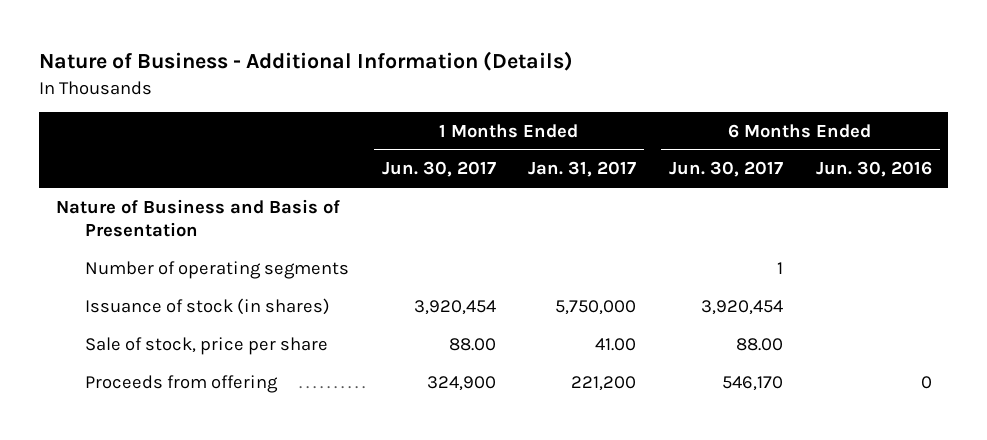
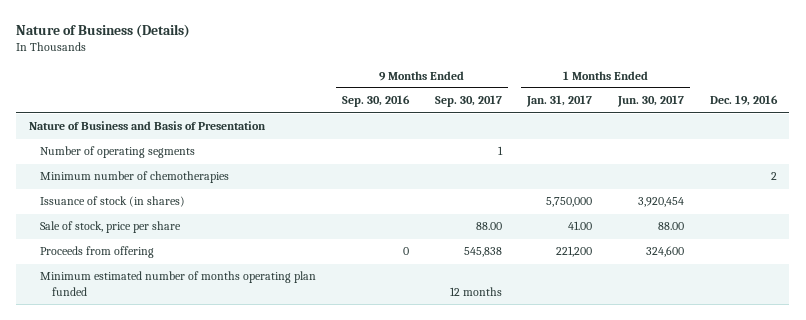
- Nature of Business - Additional Information (Details)
+ Nature of Business (Details)
- | 1 Months Ended Jun. 30, 2017 | 1 Months Ended Jan. 31, 2017 | 6 Months Ended Jun. 30, 2017 | 6 Months Ended Jun. 30, 2016
+ | 9 Months Ended Sep. 30, 2016 | 9 Months Ended Sep. 30, 2017 | 1 Months Ended Jan. 31, 2017 | 1 Months Ended Jun. 30, 2017 | Dec. 19, 2016
+ Minimum number of chemotherapies | | | | | 2
- Proceeds from offering | 324,900 | 221,200 | 546,170 | 0
+ Proceeds from offering | 0 | 545,838 | 221,200 | 324,600 |
+ Minimum estimated number of months operating plan funded | | 12 months | | |

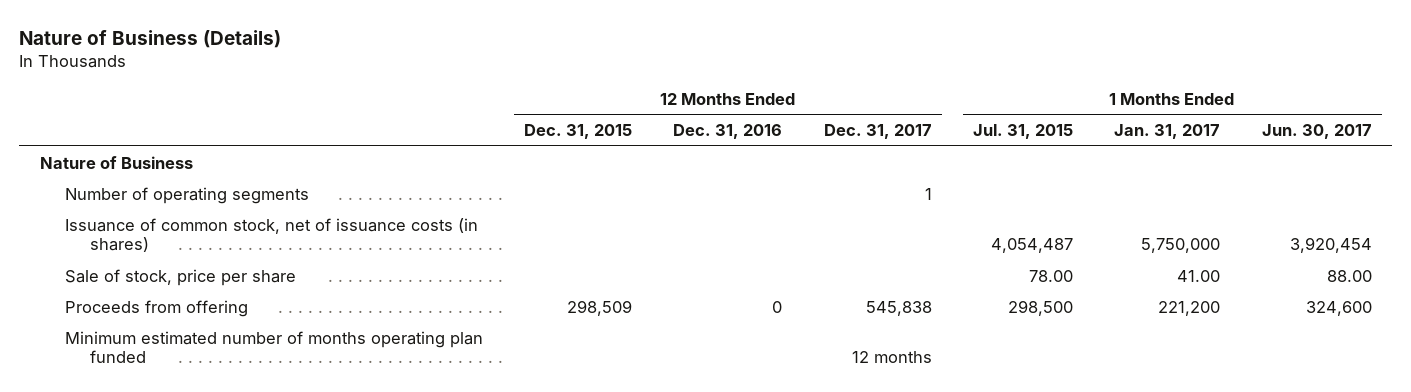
- | 9 Months Ended Sep. 30, 2016 | 9 Months Ended Sep. 30, 2017 | 1 Months Ended Jan. 31, 2017 | 1 Months Ended Jun. 30, 2017 | Dec. 19, 2016
+ | 12 Months Ended Dec. 31, 2015 | 12 Months Ended Dec. 31, 2016 | 12 Months Ended Dec. 31, 2017 | 1 Months Ended Jul. 31, 2015 | 1 Months Ended Jan. 31, 2017 | 1 Months Ended Jun. 30, 2017
- Nature of Business and Basis of Presentation
+ Nature of Business
- Minimum number of chemotherapies | | | | | 2
- Issuance of stock (in shares) | | | 5,750,000 | 3,920,454 |
+ Issuance of common stock, net of issuance costs (in shares) | | | | 4,054,487 | 5,750,000 | 3,920,454

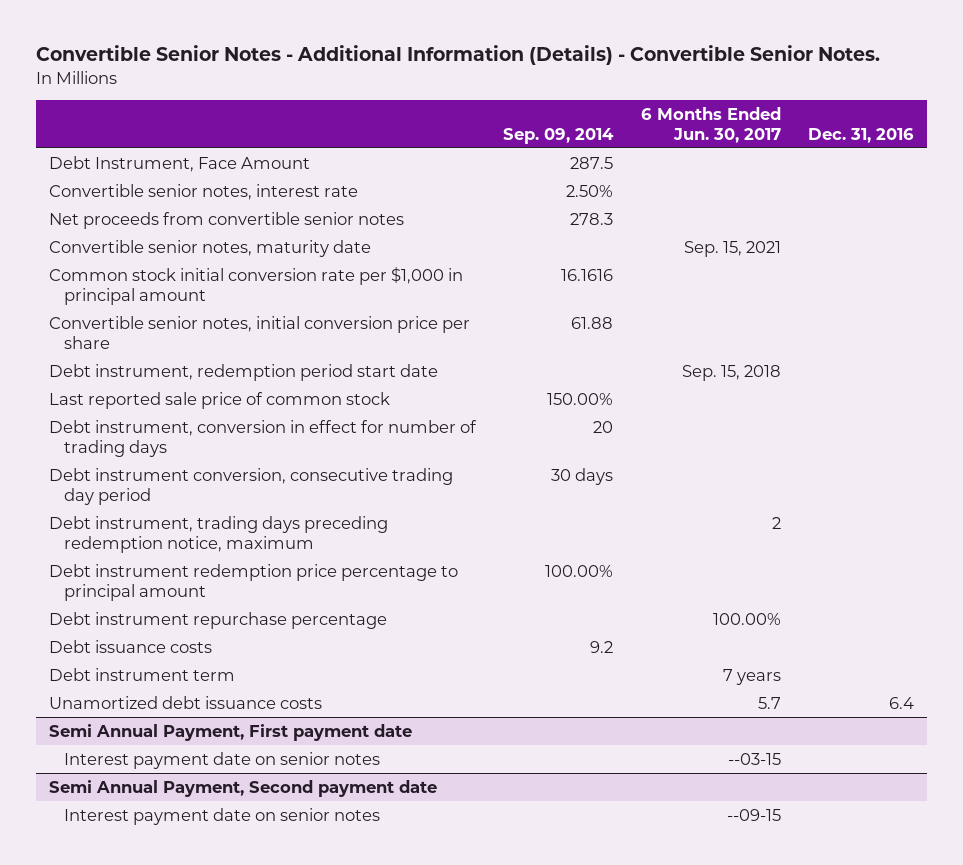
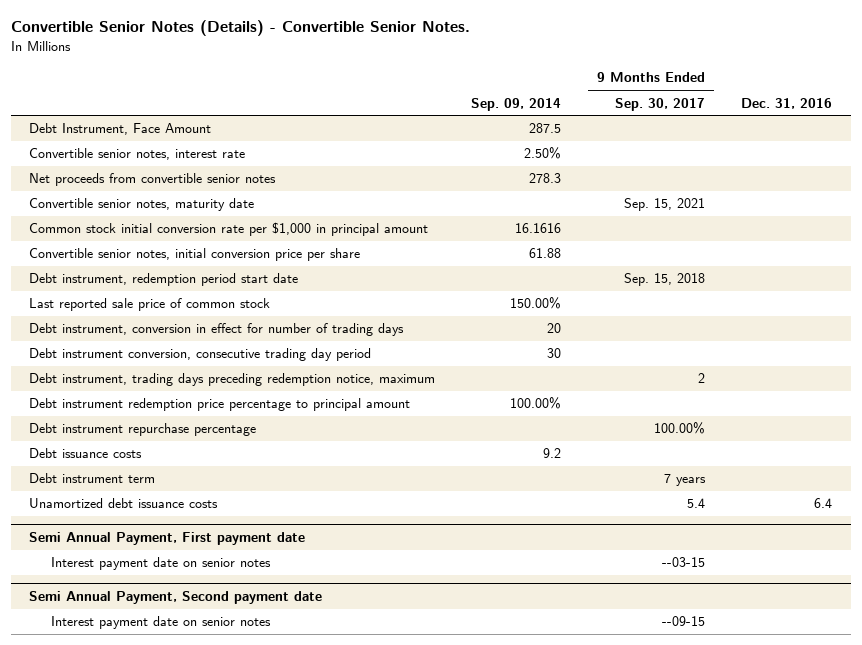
- Convertible Senior Notes - Additional Information (Details) - Convertible Senior Notes.
+ Convertible Senior Notes (Details) - Convertible Senior Notes.
- | Sep. 09, 2014 | 6 Months Ended Jun. 30, 2017 | Dec. 31, 2016
+ | Sep. 09, 2014 | 9 Months Ended Sep. 30, 2017 | Dec. 31, 2016
- Debt instrument conversion, consecutive trading day period | 30 days | |
+ Debt instrument conversion, consecutive trading day period | 30 | |

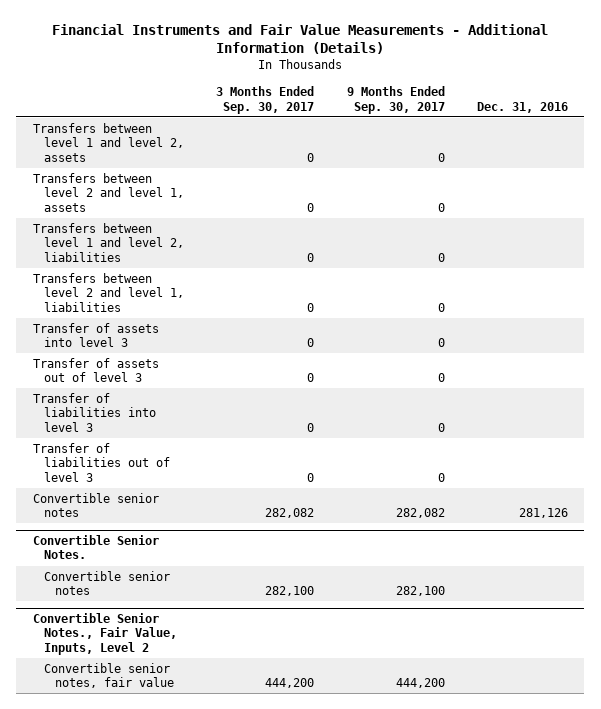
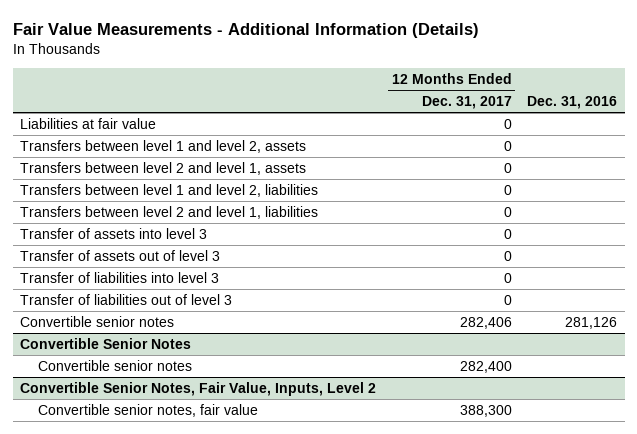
- Financial Instruments and Fair Value Measurements - Additional Information (Details)
+ Fair Value Measurements - Additional Information (Details)
- | 3 Months Ended Sep. 30, 2017 | 9 Months Ended Sep. 30, 2017 | Dec. 31, 2016
+ | 12 Months Ended Dec. 31, 2017 | Dec. 31, 2016
+ Liabilities at fair value | 0 |
- Convertible Senior Notes.
+ Convertible Senior Notes
- Convertible Senior Notes., Fair Value, Inputs, Level 2
+ Convertible Senior Notes, Fair Value, Inputs, Level 2

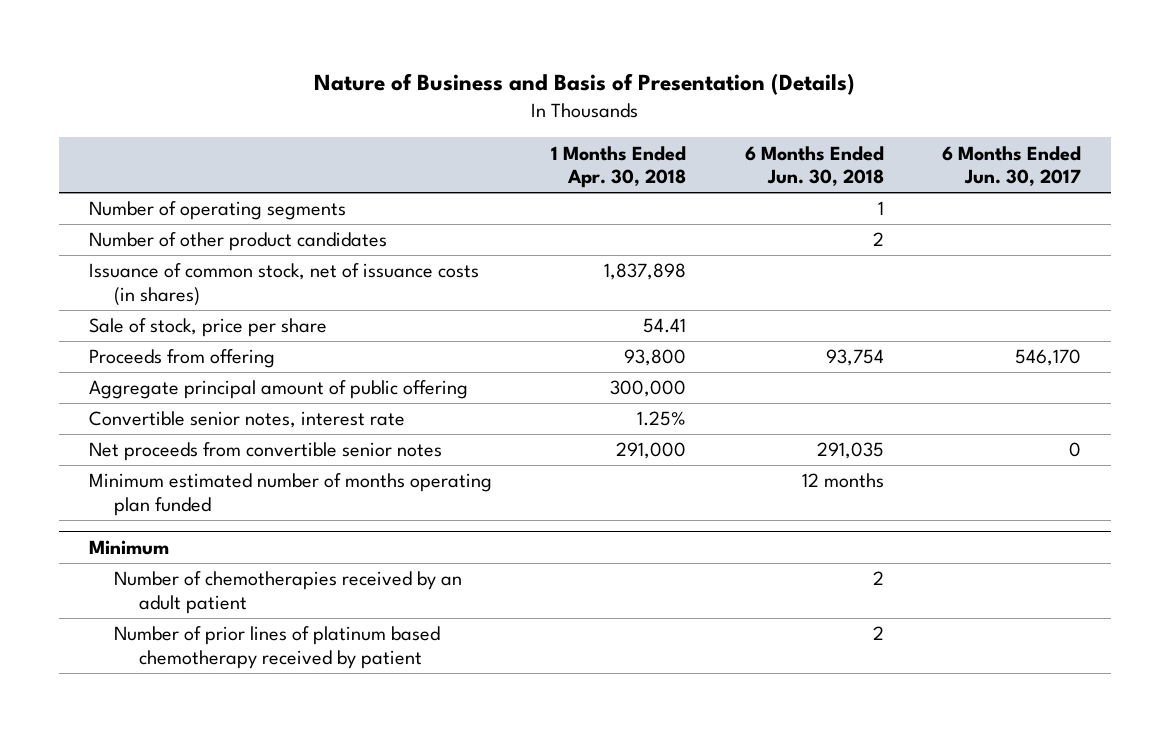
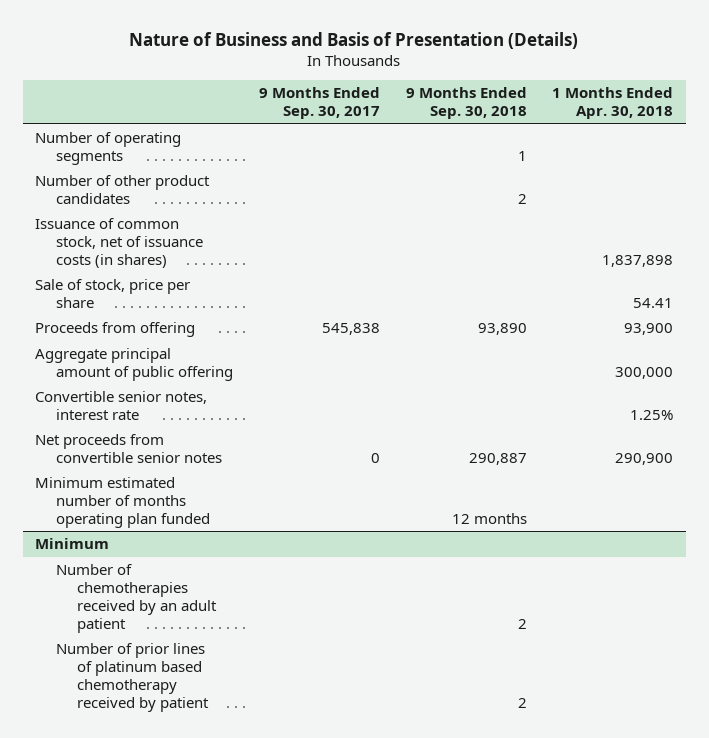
- | 1 Months Ended Apr. 30, 2018 | 6 Months Ended Jun. 30, 2018 | 6 Months Ended Jun. 30, 2017
+ | 9 Months Ended Sep. 30, 2017 | 9 Months Ended Sep. 30, 2018 | 1 Months Ended Apr. 30, 2018
- Proceeds from offering | 93,800 | 93,754 | 546,170
+ Proceeds from offering | 545,838 | 93,890 | 93,900
- Net proceeds from convertible senior notes | 291,000 | 291,035 | 0
+ Net proceeds from convertible senior notes | 0 | 290,887 | 290,900

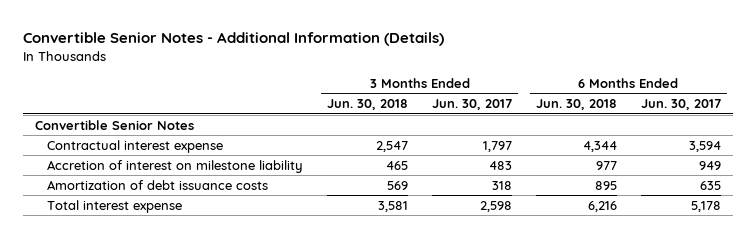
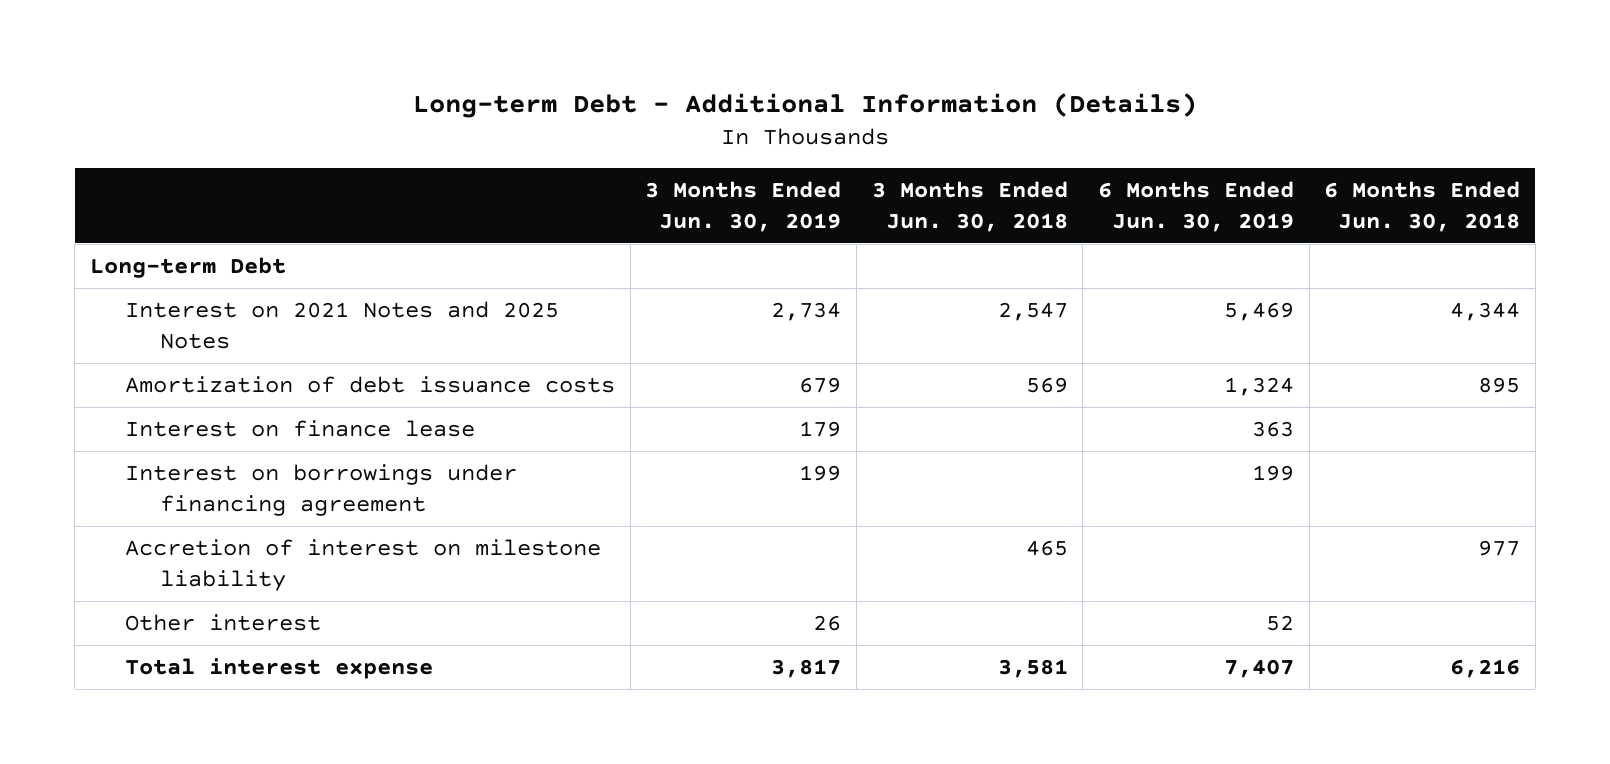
- Convertible Senior Notes - Additional Information (Details)
+ Long-term Debt - Additional Information (Details)
- | 3 Months Ended Jun. 30, 2018 | 3 Months Ended Jun. 30, 2017 | 6 Months Ended Jun. 30, 2018 | 6 Months Ended Jun. 30, 2017
+ | 3 Months Ended Jun. 30, 2019 | 3 Months Ended Jun. 30, 2018 | 6 Months Ended Jun. 30, 2019 | 6 Months Ended Jun. 30, 2018
- Convertible Senior Notes
- Contractual interest expense | 2,547 | 1,797 | 4,344 | 3,594
+ Long-term Debt
+ Interest on 2021 Notes and 2025 Notes | 2,734 | 2,547 | 5,469 | 4,344
+ Interest on finance lease | 179 | | 363 |
+ Interest on borrowings under financing agreement | 199 | | 199 |
moved down: Accretion of interest on milestone liability | | 465 | | 977
+ Other interest | 26 | | 52 |

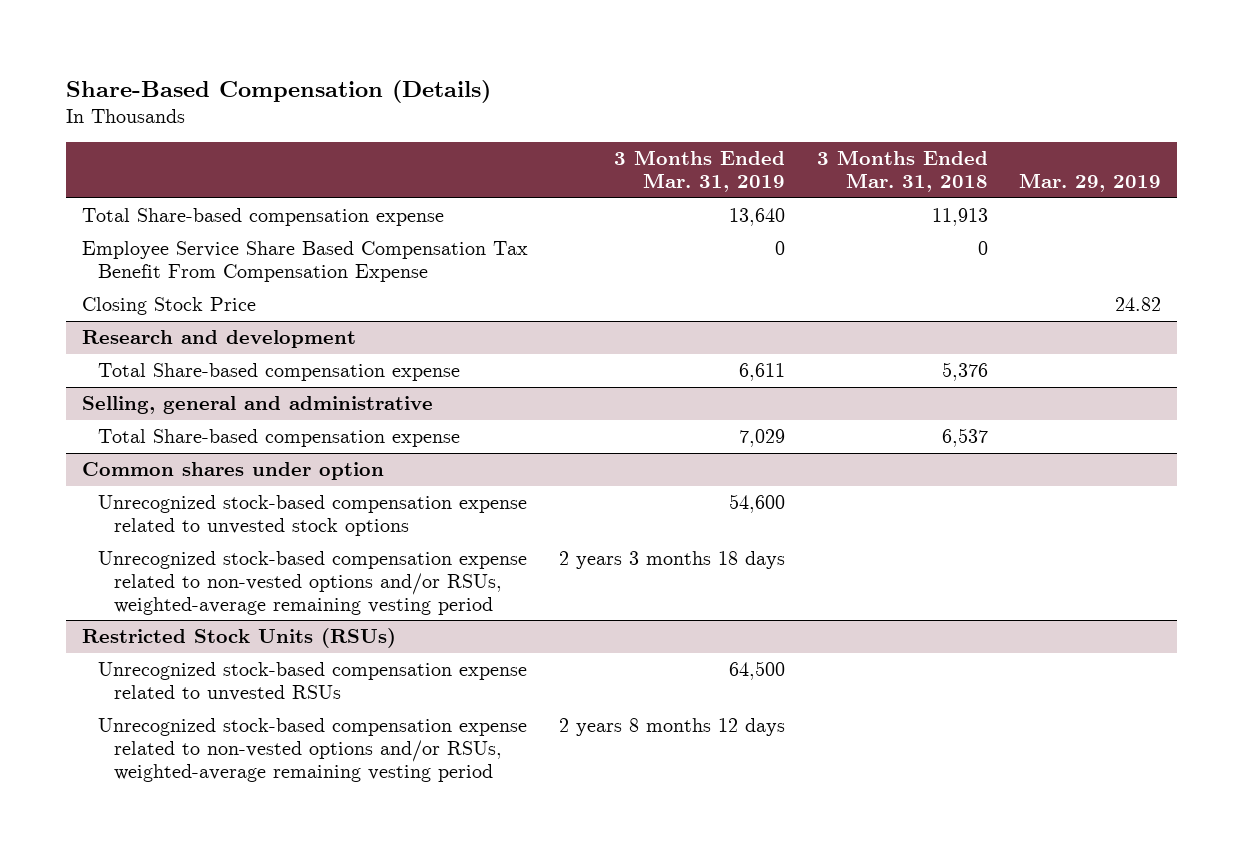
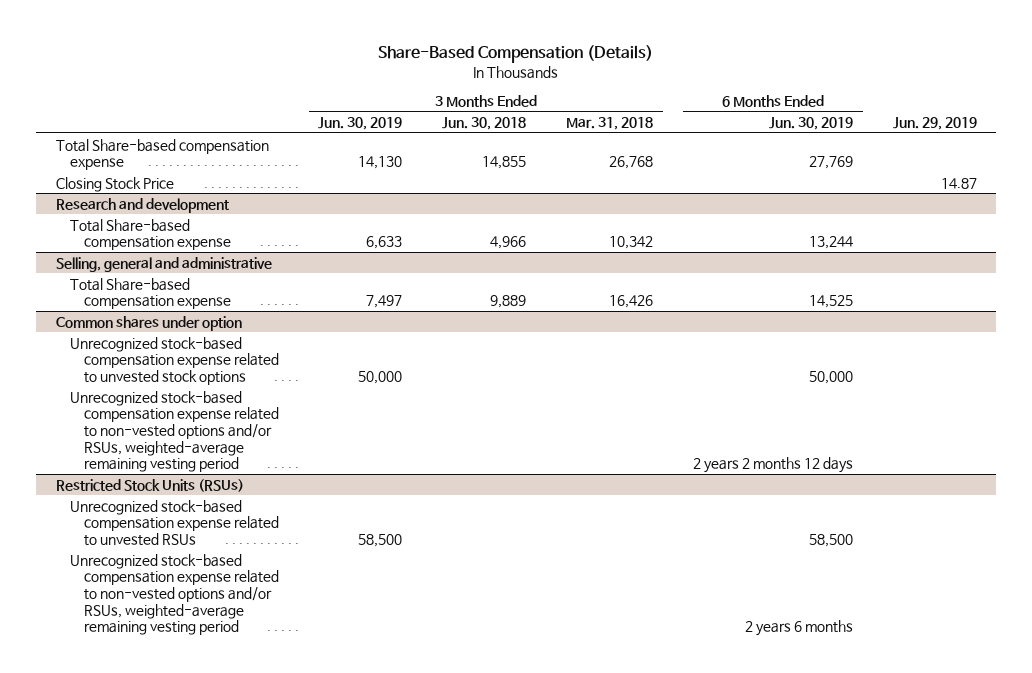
- | 3 Months Ended Mar. 31, 2019 | 3 Months Ended Mar. 31, 2018 | Mar. 29, 2019
+ | 3 Months Ended Jun. 30, 2019 | 3 Months Ended Jun. 30, 2018 | 3 Months Ended Mar. 31, 2018 | 6 Months Ended Jun. 30, 2019 | Jun. 29, 2019
- Total Share-based compensation expense | 13,640 | 11,913 |
- Employee Service Share Based Compensation Tax Benefit From Compensation Expense | 0 | 0 |
+ Total Share-based compensation expense | 14,130 | 14,855 | 26,768 | 27,769 |
@ Research and development
- Total Share-based compensation expense | 6,611 | 5,376 |
+ Total Share-based compensation expense | 6,633 | 4,966 | 10,342 | 13,244 |
@ Selling, general and administrative
- Total Share-based compensation expense | 7,029 | 6,537 |
+ Total Share-based compensation expense | 7,497 | 9,889 | 16,426 | 14,525 |

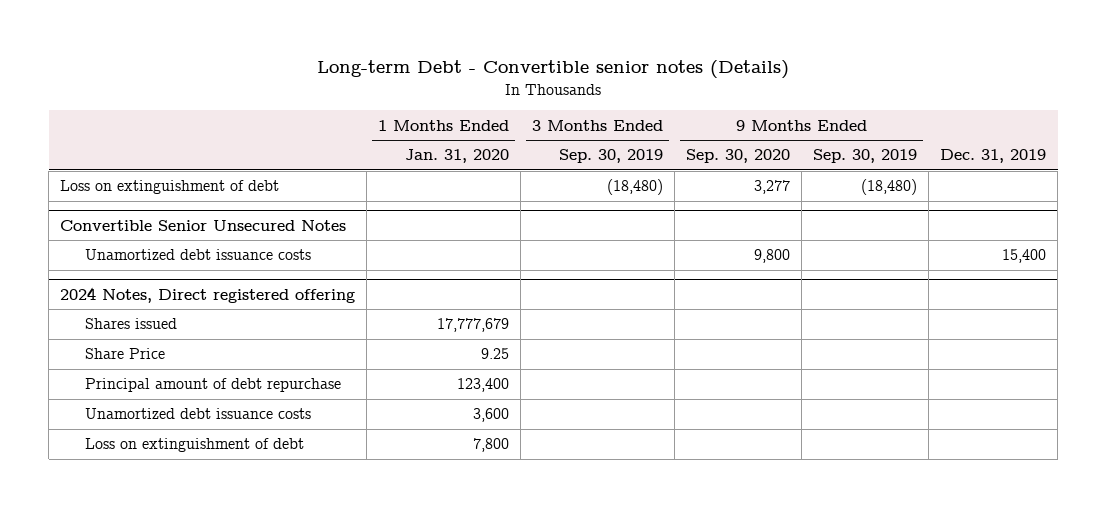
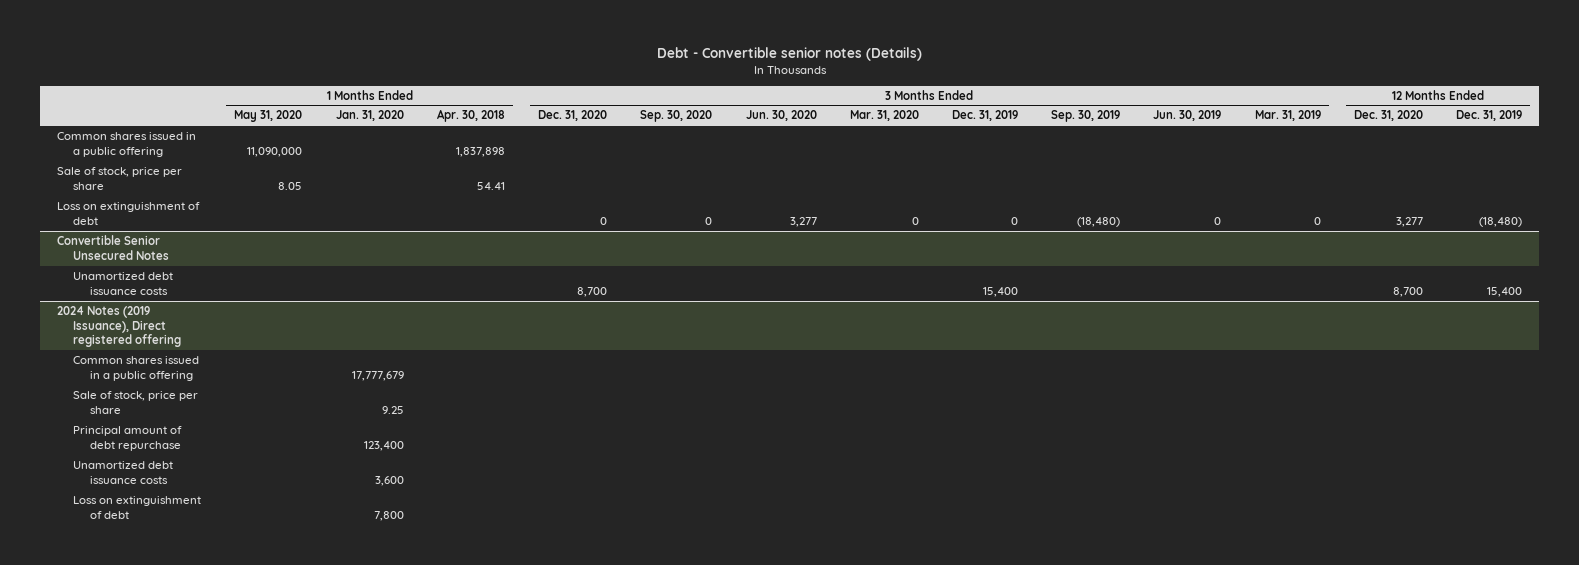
- Long-term Debt - Convertible senior notes (Details)
+ Debt - Convertible senior notes (Details)
- | 1 Months Ended Jan. 31, 2020 | 3 Months Ended Sep. 30, 2019 | 9 Months Ended Sep. 30, 2020 | 9 Months Ended Sep. 30, 2019 | Dec. 31, 2019
+ | 1 Months Ended May 31, 2020 | 1 Months Ended Jan. 31, 2020 | 1 Months Ended Apr. 30, 2018 | 3 Months Ended Dec. 31, 2020 | 3 Months Ended Sep. 30, 2020 | 3 Months Ended Jun. 30, 2020 | 3 Months Ended Mar. 31, 2020 | 3 Months Ended Dec. 31, 2019 | 3 Months Ended Sep. 30, 2019 | 3 Months Ended Jun. 30, 2019 | 3 Months Ended Mar. 31, 2019 | 12 Months Ended Dec. 31, 2020 | 12 Months Ended Dec. 31, 2019
+ Common shares issued in a public offering | 11,090,000 | | 1,837,898 | | | | | | | | | |
+ Sale of stock, price per share | 8.05 | | 54.41 | | | | | | | | | |
- 2024 Notes, Direct registered offering
- Shares issued | 17,777,679 | | | |
- Share Price | 9.25 | | | |
+ 2024 Notes (2019 Issuance), Direct registered offering
+ Common shares issued in a public offering | | 17,777,679 | | | | | | | | | | |
+ Sale of stock, price per share | | 9.25 | | | | | | | | | | |

